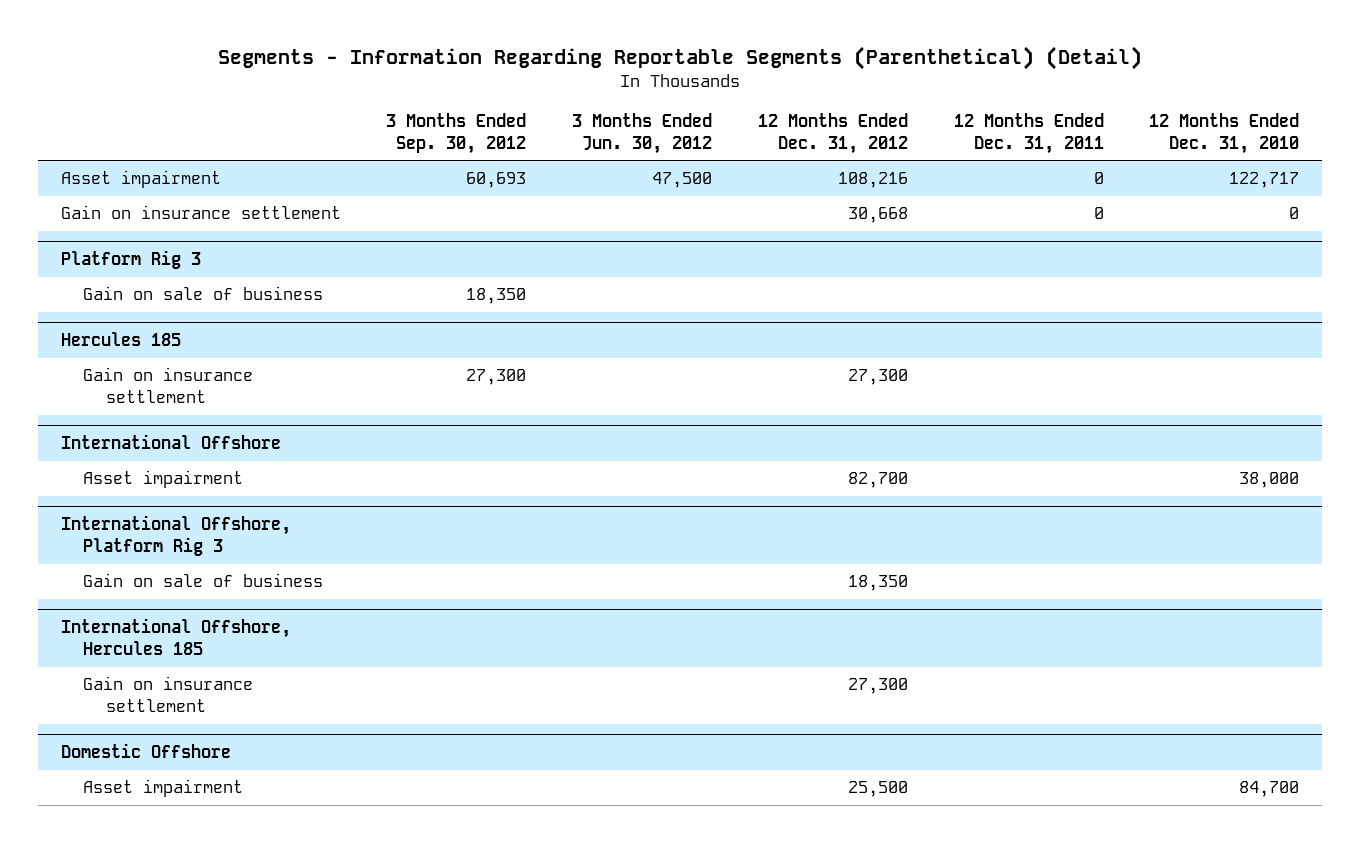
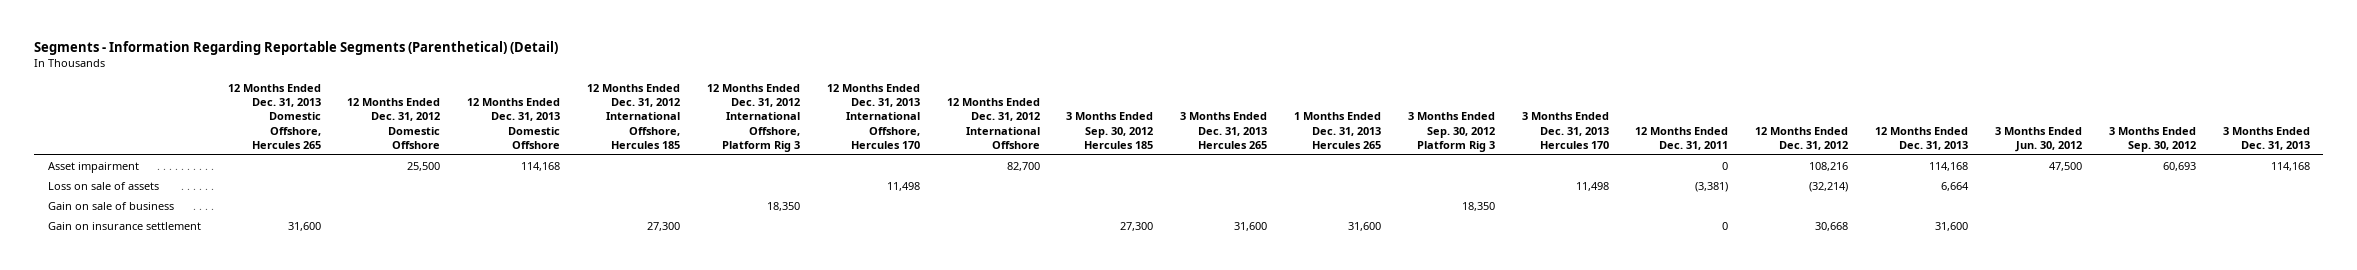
- | 3 Months Ended Sep. 30, 2012 | 3 Months Ended Jun. 30, 2012 | 12 Months Ended Dec. 31, 2012 | 12 Months Ended Dec. 31, 2011 | 12 Months Ended Dec. 31, 2010
+ | 12 Months Ended Dec. 31, 2013 Domestic Offshore, Hercules 265 | 12 Months Ended Dec. 31, 2012 Domestic Offshore | 12 Months Ended Dec. 31, 2013 Domestic Offshore | 12 Months Ended Dec. 31, 2012 International Offshore, Hercules 185 | 12 Months Ended Dec. 31, 2012 International Offshore, Platform Rig 3 | 12 Months Ended Dec. 31, 2013 International Offshore, Hercules 170 | 12 Months Ended Dec. 31, 2012 International Offshore | 3 Months Ended Sep. 30, 2012 Hercules 185 | 3 Months Ended Dec. 31, 2013 Hercules 265 | 1 Months Ended Dec. 31, 2013 Hercules 265 | 3 Months Ended Sep. 30, 2012 Platform Rig 3 | 3 Months Ended Dec. 31, 2013 Hercules 170 | 12 Months Ended Dec. 31, 2011 | 12 Months Ended Dec. 31, 2012 | 12 Months Ended Dec. 31, 2013 | 3 Months Ended Jun. 30, 2012 | 3 Months Ended Sep. 30, 2012 | 3 Months Ended Dec. 31, 2013
+ Loss on sale of assets | | | | | | 11,498 | | | | | | 11,498 | (3,381) | (32,214) | 6,664 | | |
+ Gain on sale of business | | | | | 18,350 | | | | | | 18,350 | | | | | | |
- Platform Rig 3
- Gain on sale of business | 18,350 | | | |
- Hercules 185
- Gain on insurance settlement | 27,300 | | 27,300 | |
- International Offshore
- Asset impairment | | | 82,700 | | 38,000
- International Offshore, Platform Rig 3
- Gain on sale of business | | | 18,350 | |
- International Offshore, Hercules 185
- Gain on insurance settlement | | | 27,300 | |
- Domestic Offshore
- Asset impairment | | | 25,500 | | 84,700

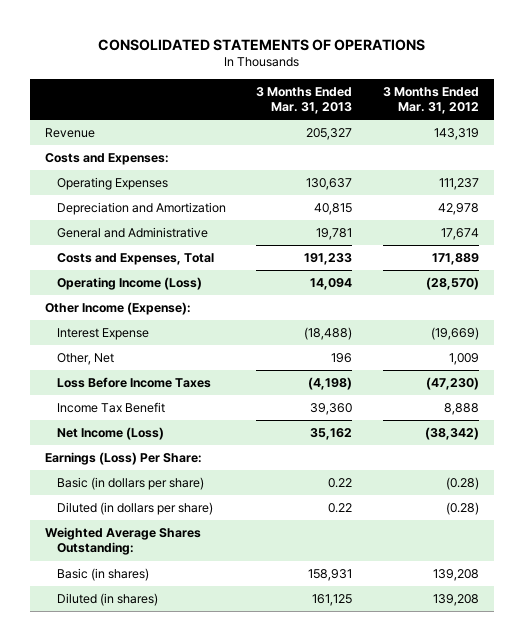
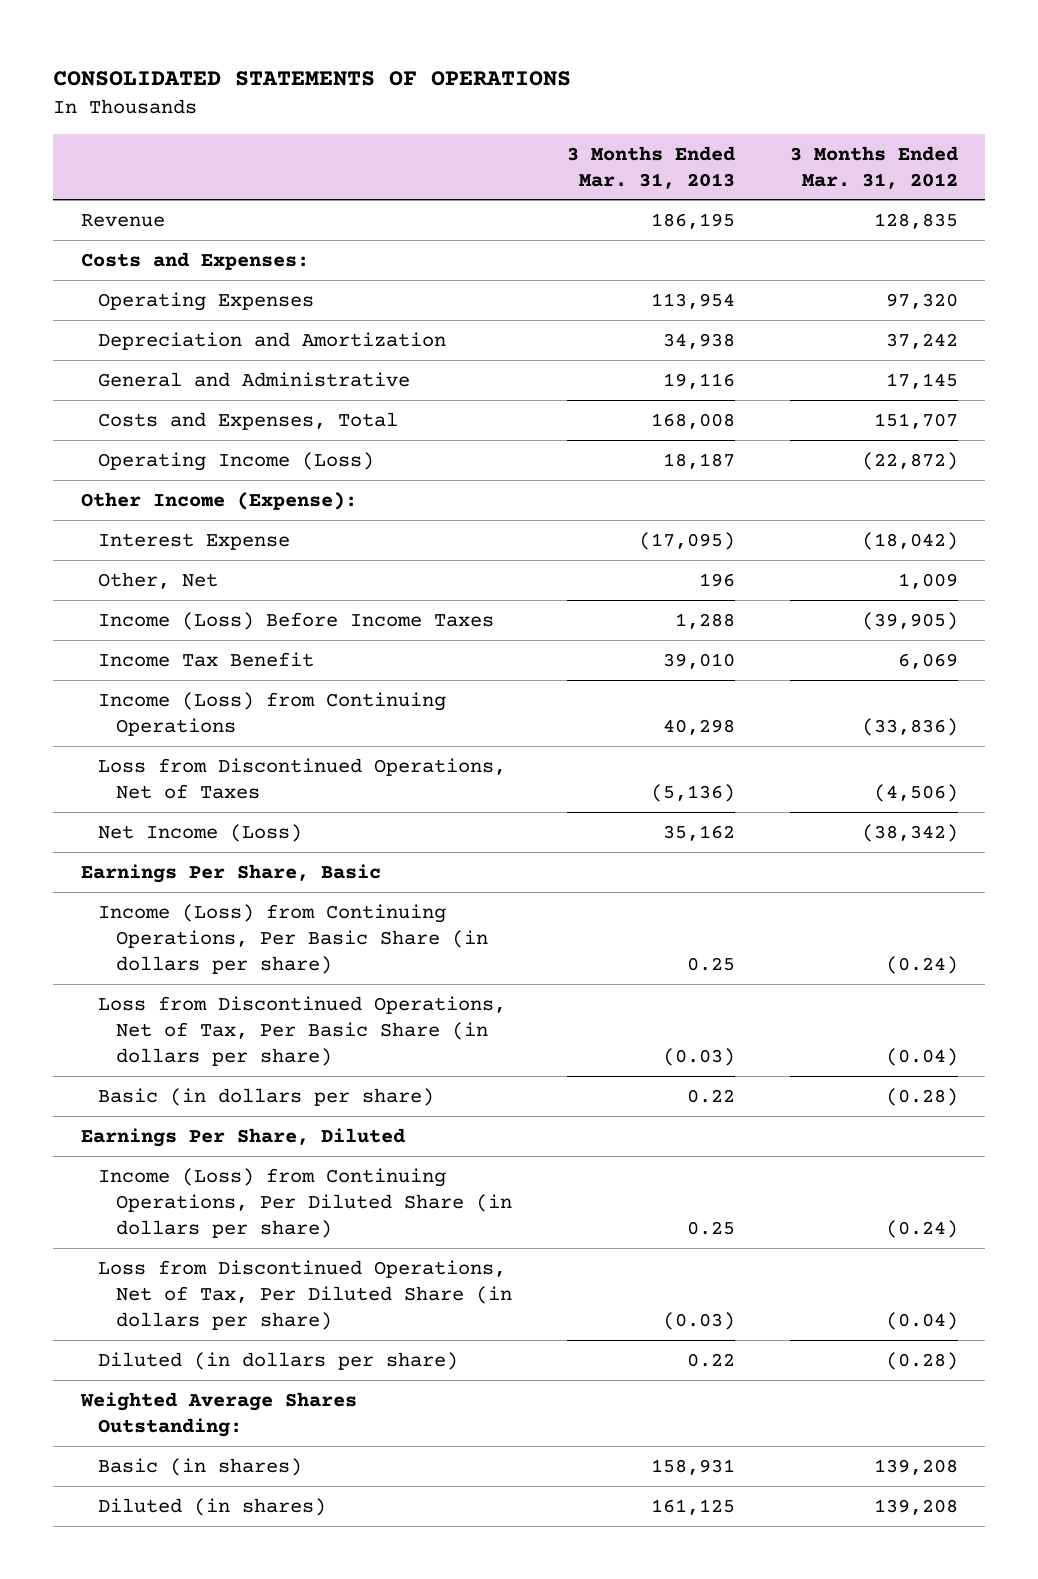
- Revenue | 205,327 | 143,319
+ Revenue | 186,195 | 128,835
- Operating Expenses | 130,637 | 111,237
- Depreciation and Amortization | 40,815 | 42,978
- General and Administrative | 19,781 | 17,674
- Costs and Expenses, Total | 191,233 | 171,889
- Operating Income (Loss) | 14,094 | (28,570)
+ Operating Expenses | 113,954 | 97,320
+ Depreciation and Amortization | 34,938 | 37,242
+ General and Administrative | 19,116 | 17,145
+ Costs and Expenses, Total | 168,008 | 151,707
+ Operating Income (Loss) | 18,187 | (22,872)
- Interest Expense | (18,488) | (19,669)
+ Interest Expense | (17,095) | (18,042)
- Loss Before Income Taxes | (4,198) | (47,230)
- Income Tax Benefit | 39,360 | 8,888
+ Income (Loss) Before Income Taxes | 1,288 | (39,905)
+ Income Tax Benefit | 39,010 | 6,069
+ Income (Loss) from Continuing Operations | 40,298 | (33,836)
+ Loss from Discontinued Operations, Net of Taxes | (5,136) | (4,506)
- Earnings (Loss) Per Share:
+ Earnings Per Share, Basic
+ Income (Loss) from Continuing Operations, Per Basic Share (in dollars per share) | 0.25 | (0.24)
+ Loss from Discontinued Operations, Net of Tax, Per Basic Share (in dollars per share) | (0.03) | (0.04)
+ Earnings Per Share, Diluted
+ Income (Loss) from Continuing Operations, Per Diluted Share (in dollars per share) | 0.25 | (0.24)
+ Loss from Discontinued Operations, Net of Tax, Per Diluted Share (in dollars per share) | (0.03) | (0.04)

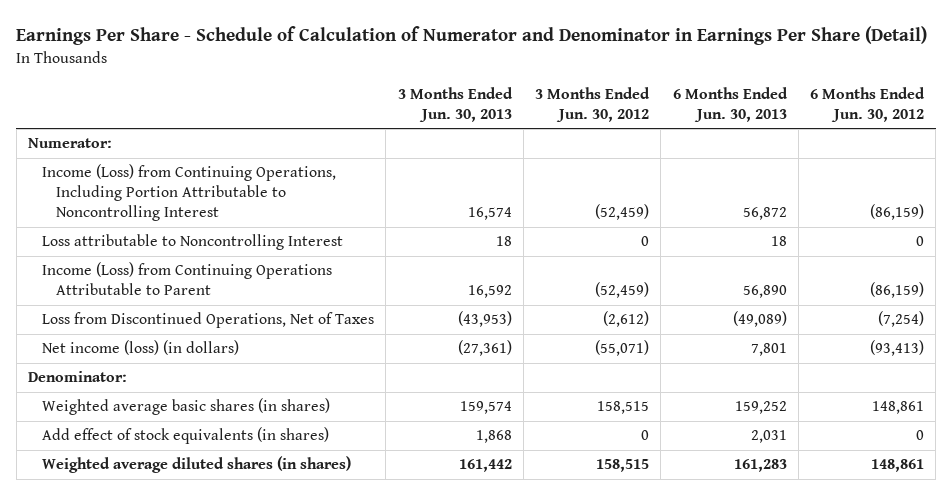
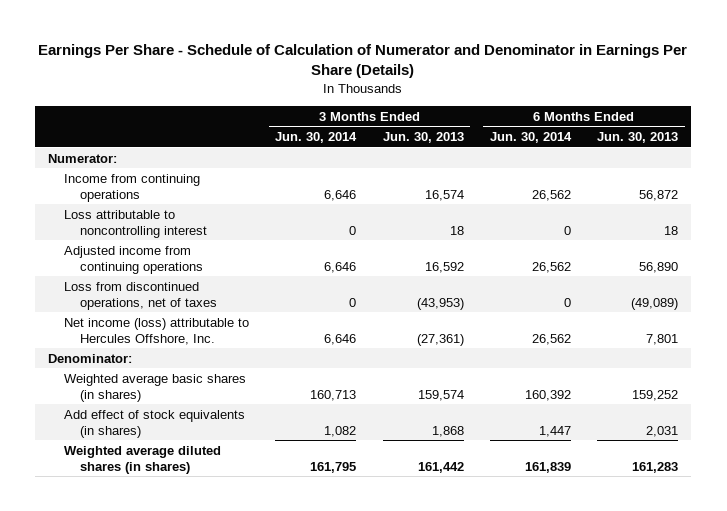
- Earnings Per Share - Schedule of Calculation of Numerator and Denominator in Earnings Per Share (Detail)
+ Earnings Per Share - Schedule of Calculation of Numerator and Denominator in Earnings Per Share (Details)
- | 3 Months Ended Jun. 30, 2013 | 3 Months Ended Jun. 30, 2012 | 6 Months Ended Jun. 30, 2013 | 6 Months Ended Jun. 30, 2012
+ | 3 Months Ended Jun. 30, 2014 | 3 Months Ended Jun. 30, 2013 | 6 Months Ended Jun. 30, 2014 | 6 Months Ended Jun. 30, 2013
- Income (Loss) from Continuing Operations, Including Portion Attributable to Noncontrolling Interest | 16,574 | (52,459) | 56,872 | (86,159)
- Loss attributable to Noncontrolling Interest | 18 | 0 | 18 | 0
- Income (Loss) from Continuing Operations Attributable to Parent | 16,592 | (52,459) | 56,890 | (86,159)
- Loss from Discontinued Operations, Net of Taxes | (43,953) | (2,612) | (49,089) | (7,254)
- Net income (loss) (in dollars) | (27,361) | (55,071) | 7,801 | (93,413)
+ Income from continuing operations | 6,646 | 16,574 | 26,562 | 56,872
+ Loss attributable to noncontrolling interest | 0 | 18 | 0 | 18
+ Adjusted income from continuing operations | 6,646 | 16,592 | 26,562 | 56,890
+ Loss from discontinued operations, net of taxes | 0 | (43,953) | 0 | (49,089)
+ Net income (loss) attributable to Hercules Offshore, Inc. | 6,646 | (27,361) | 26,562 | 7,801

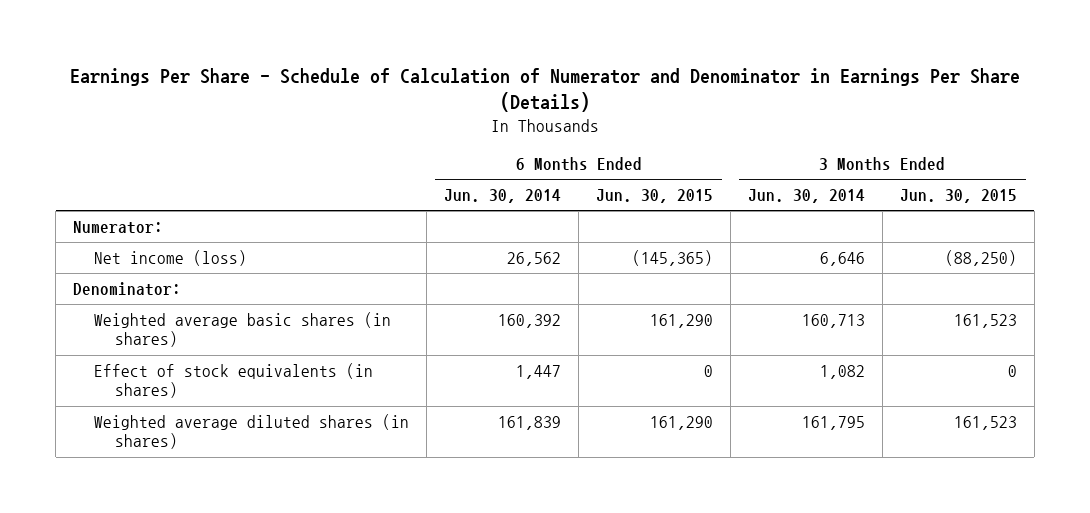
- | 3 Months Ended Jun. 30, 2014 | 3 Months Ended Jun. 30, 2013 | 6 Months Ended Jun. 30, 2014 | 6 Months Ended Jun. 30, 2013
+ | 6 Months Ended Jun. 30, 2014 | 6 Months Ended Jun. 30, 2015 | 3 Months Ended Jun. 30, 2014 | 3 Months Ended Jun. 30, 2015
- Income from continuing operations | 6,646 | 16,574 | 26,562 | 56,872
- Loss attributable to noncontrolling interest | 0 | 18 | 0 | 18
- Adjusted income from continuing operations | 6,646 | 16,592 | 26,562 | 56,890
- Loss from discontinued operations, net of taxes | 0 | (43,953) | 0 | (49,089)
- Net income (loss) attributable to Hercules Offshore, Inc. | 6,646 | (27,361) | 26,562 | 7,801
+ Net income (loss) | 26,562 | (145,365) | 6,646 | (88,250)
- Add effect of stock equivalents (in shares) | 1,082 | 1,868 | 1,447 | 2,031
+ Effect of stock equivalents (in shares) | 1,447 | 0 | 1,082 | 0

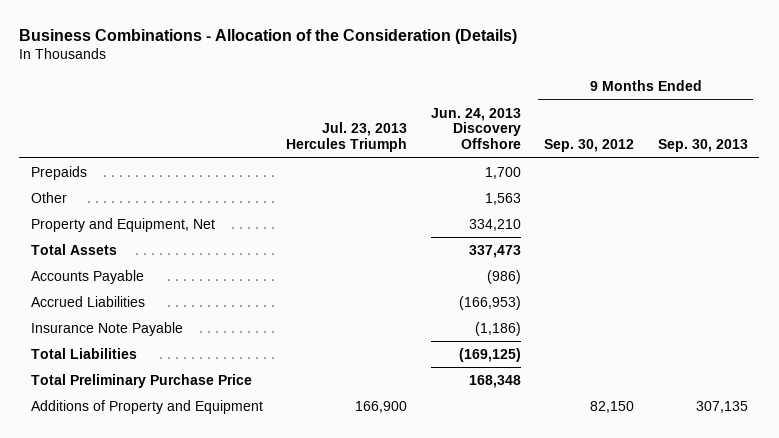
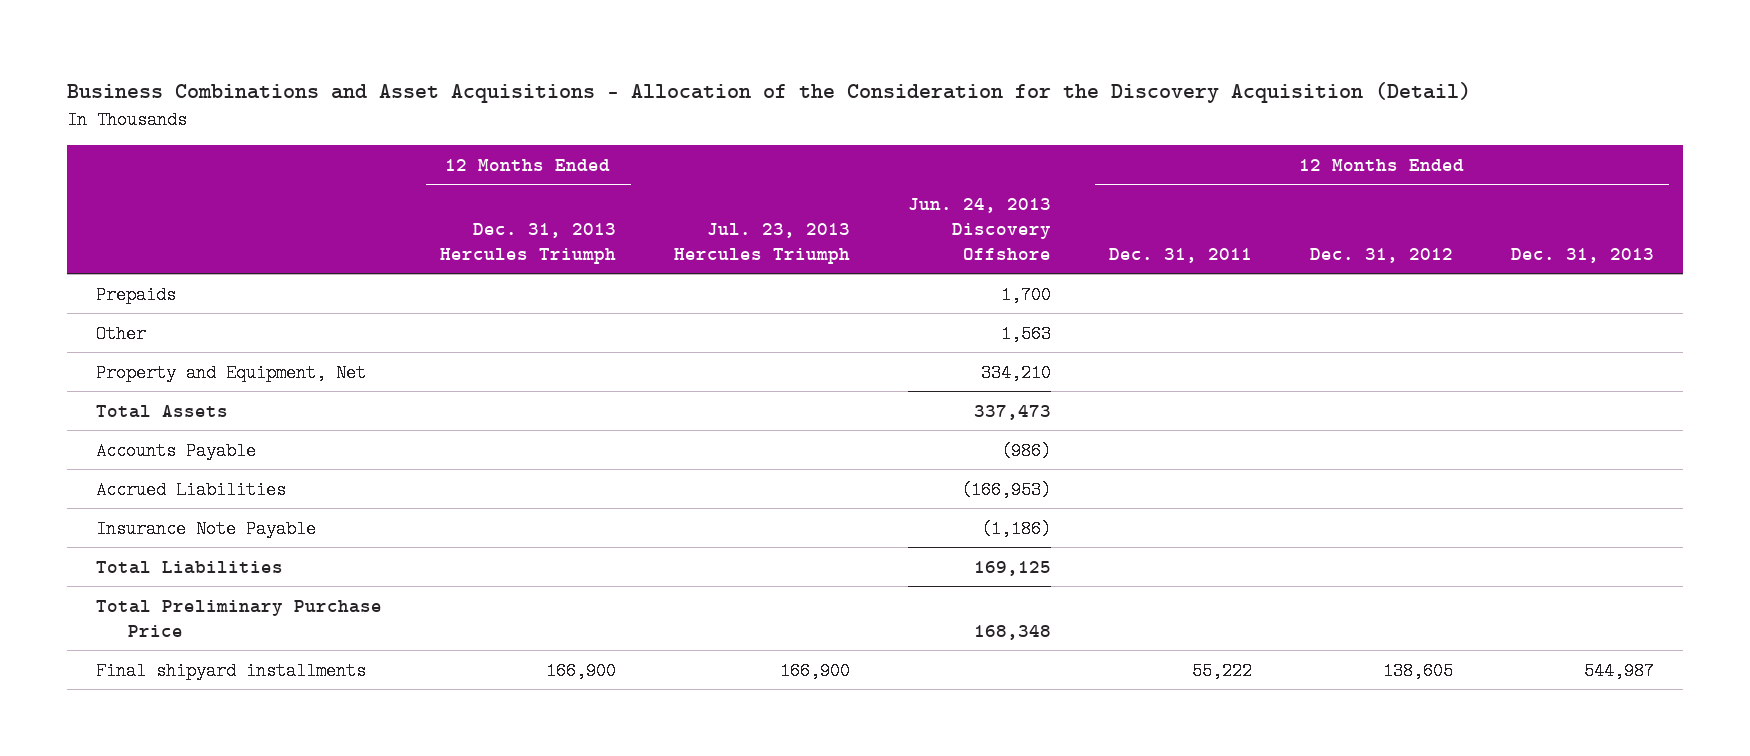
- Business Combinations - Allocation of the Consideration (Details)
+ Business Combinations and Asset Acquisitions - Allocation of the Consideration for the Discovery Acquisition (Detail)
- | Jul. 23, 2013 Hercules Triumph | Jun. 24, 2013 Discovery Offshore | 9 Months Ended Sep. 30, 2012 | 9 Months Ended Sep. 30, 2013
+ | 12 Months Ended Dec. 31, 2013 Hercules Triumph | Jul. 23, 2013 Hercules Triumph | Jun. 24, 2013 Discovery Offshore | 12 Months Ended Dec. 31, 2011 | 12 Months Ended Dec. 31, 2012 | 12 Months Ended Dec. 31, 2013
- Total Liabilities | | (169,125) | |
+ Total Liabilities | | | 169,125 | | |
- Additions of Property and Equipment | 166,900 | | 82,150 | 307,135
+ Final shipyard installments | 166,900 | 166,900 | | 55,222 | 138,605 | 544,987

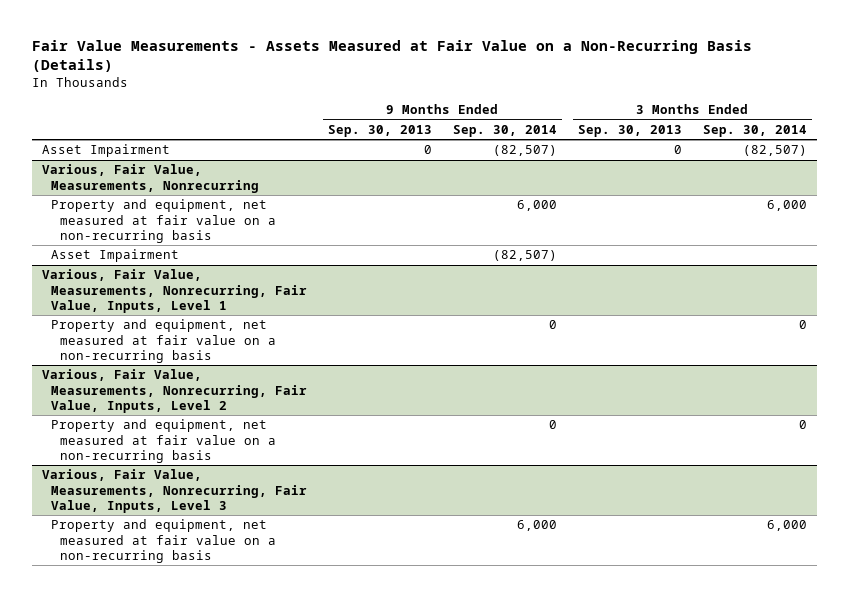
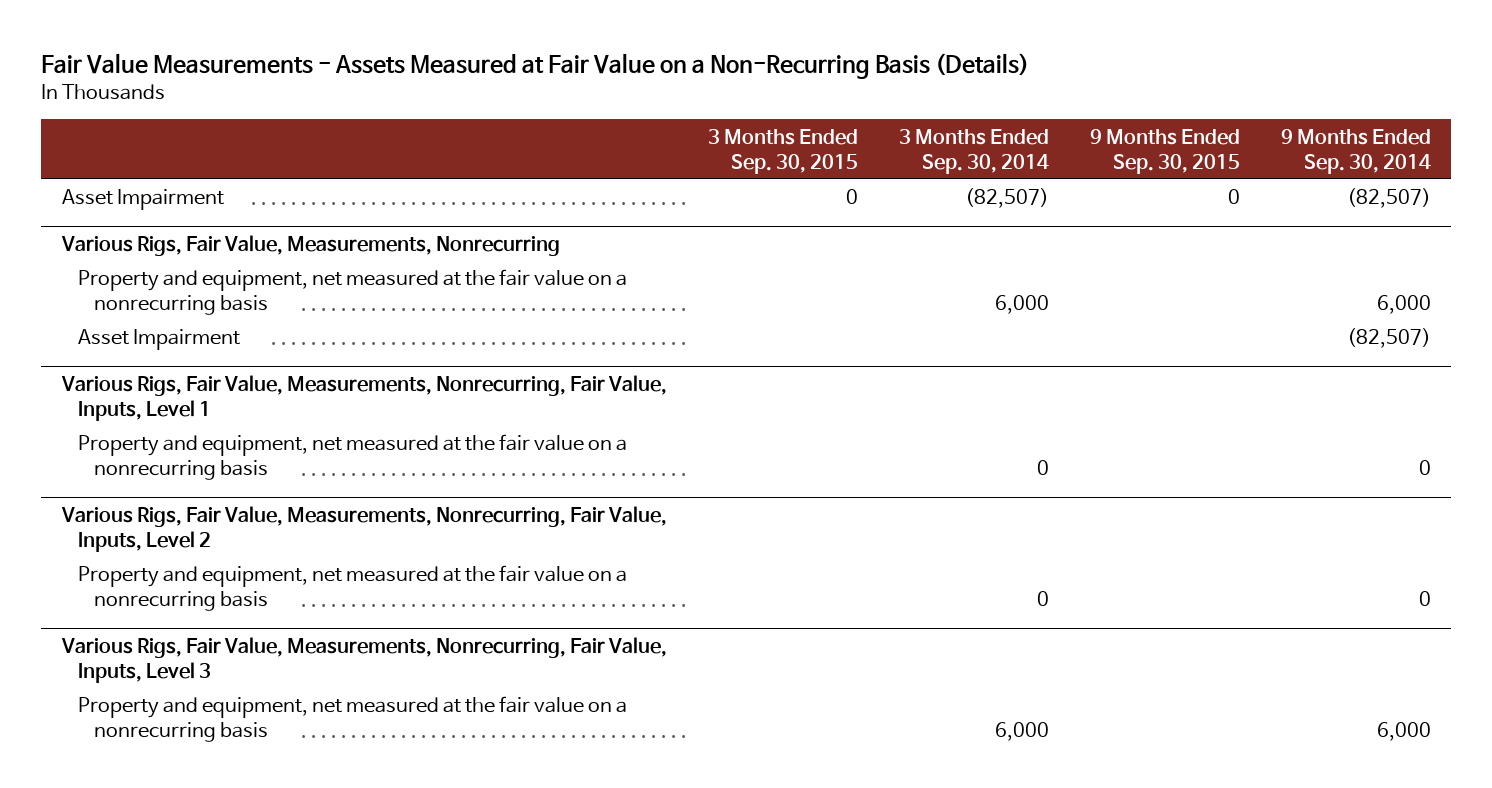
- | 9 Months Ended Sep. 30, 2013 | 9 Months Ended Sep. 30, 2014 | 3 Months Ended Sep. 30, 2013 | 3 Months Ended Sep. 30, 2014
+ | 3 Months Ended Sep. 30, 2015 | 3 Months Ended Sep. 30, 2014 | 9 Months Ended Sep. 30, 2015 | 9 Months Ended Sep. 30, 2014
- Various, Fair Value, Measurements, Nonrecurring
- Property and equipment, net measured at fair value on a non-recurring basis | | 6,000 | | 6,000
+ Various Rigs, Fair Value, Measurements, Nonrecurring
+ Property and equipment, net measured at the fair value on a nonrecurring basis | | 6,000 | | 6,000
- Various, Fair Value, Measurements, Nonrecurring, Fair Value, Inputs, Level 1
- Property and equipment, net measured at fair value on a non-recurring basis | | 0 | | 0
- Various, Fair Value, Measurements, Nonrecurring, Fair Value, Inputs, Level 2
- Property and equipment, net measured at fair value on a non-recurring basis | | 0 | | 0
- Various, Fair Value, Measurements, Nonrecurring, Fair Value, Inputs, Level 3
- Property and equipment, net measured at fair value on a non-recurring basis | | 6,000 | | 6,000
+ Various Rigs, Fair Value, Measurements, Nonrecurring, Fair Value, Inputs, Level 1
+ Property and equipment, net measured at the fair value on a nonrecurring basis | | 0 | | 0
+ Various Rigs, Fair Value, Measurements, Nonrecurring, Fair Value, Inputs, Level 2
+ Property and equipment, net measured at the fair value on a nonrecurring basis | | 0 | | 0
+ Various Rigs, Fair Value, Measurements, Nonrecurring, Fair Value, Inputs, Level 3
+ Property and equipment, net measured at the fair value on a nonrecurring basis | | 6,000 | | 6,000

